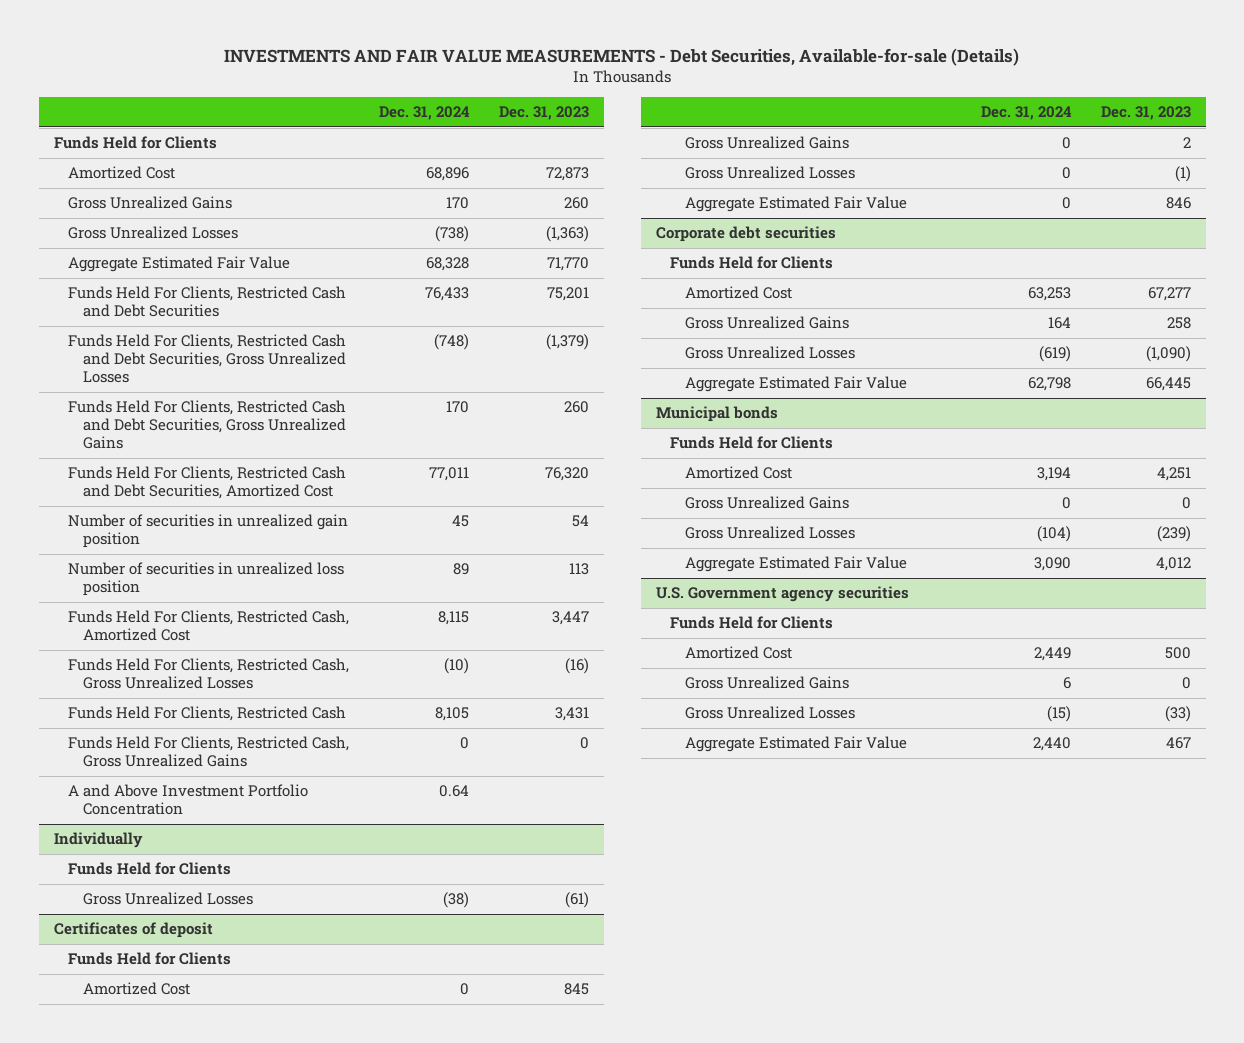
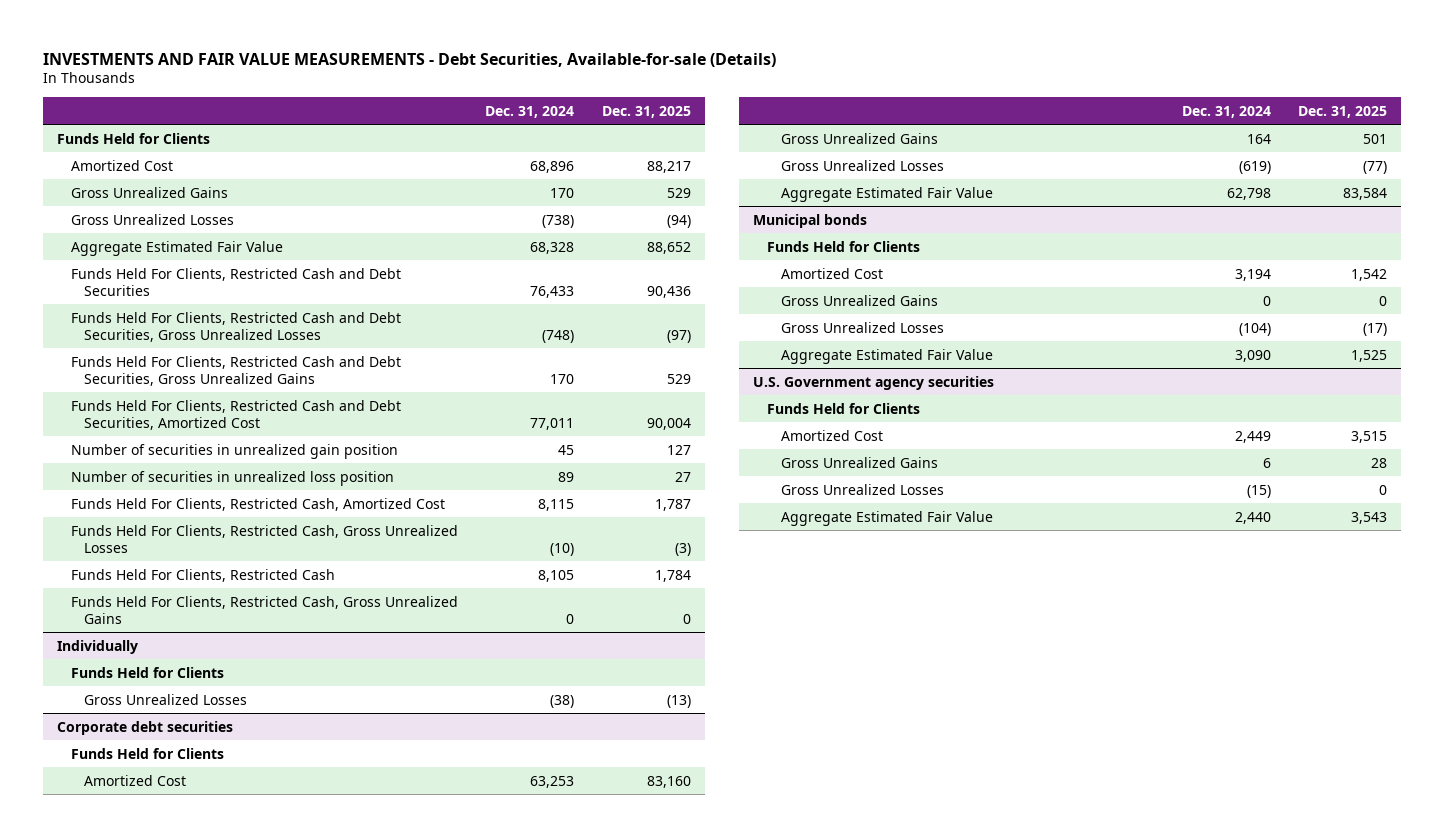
- | Dec. 31, 2024 | Dec. 31, 2023
+ | Dec. 31, 2024 | Dec. 31, 2025
- A and Above Investment Portfolio Concentration | 0.64 |
- Certificates of deposit
- Funds Held for Clients
- Amortized Cost | 0 | 845
- Gross Unrealized Gains | 0 | 2
- Gross Unrealized Losses | 0 | (1)
- Aggregate Estimated Fair Value | 0 | 846

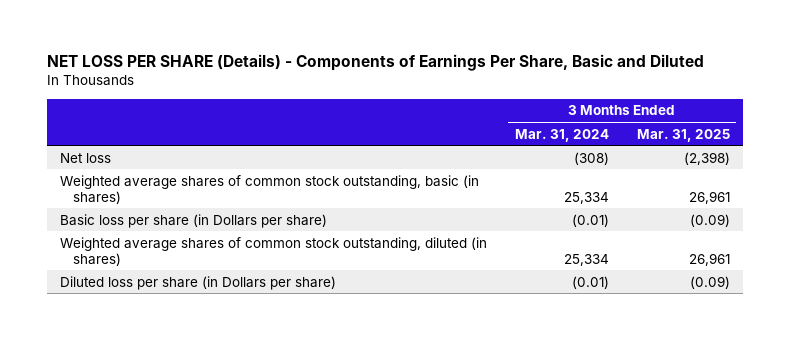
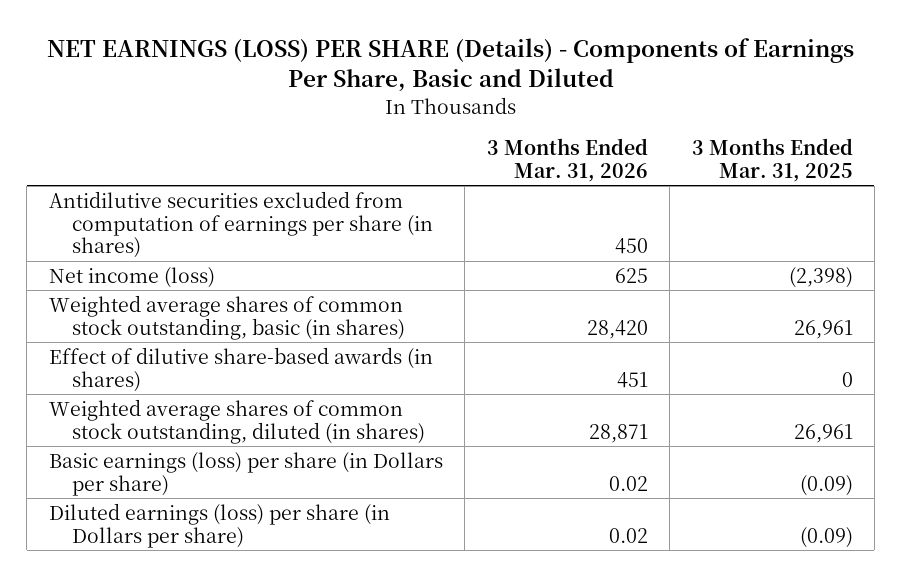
- NET LOSS PER SHARE (Details) - Components of Earnings Per Share, Basic and Diluted
+ NET EARNINGS (LOSS) PER SHARE (Details) - Components of Earnings Per Share, Basic and Diluted
- | 3 Months Ended Mar. 31, 2024 | 3 Months Ended Mar. 31, 2025
+ | 3 Months Ended Mar. 31, 2026 | 3 Months Ended Mar. 31, 2025
- Net loss | (308) | (2,398)
+ Antidilutive securities excluded from computation of earnings per share (in shares) | 450 |
+ Net income (loss) | 625 | (2,398)
- Basic loss per share (in Dollars per share) | (0.01) | (0.09)
+ Effect of dilutive share-based awards (in shares) | 451 | 0
- Diluted loss per share (in Dollars per share) | (0.01) | (0.09)
+ Basic earnings (loss) per share (in Dollars per share) | 0.02 | (0.09)
+ Diluted earnings (loss) per share (in Dollars per share) | 0.02 | (0.09)

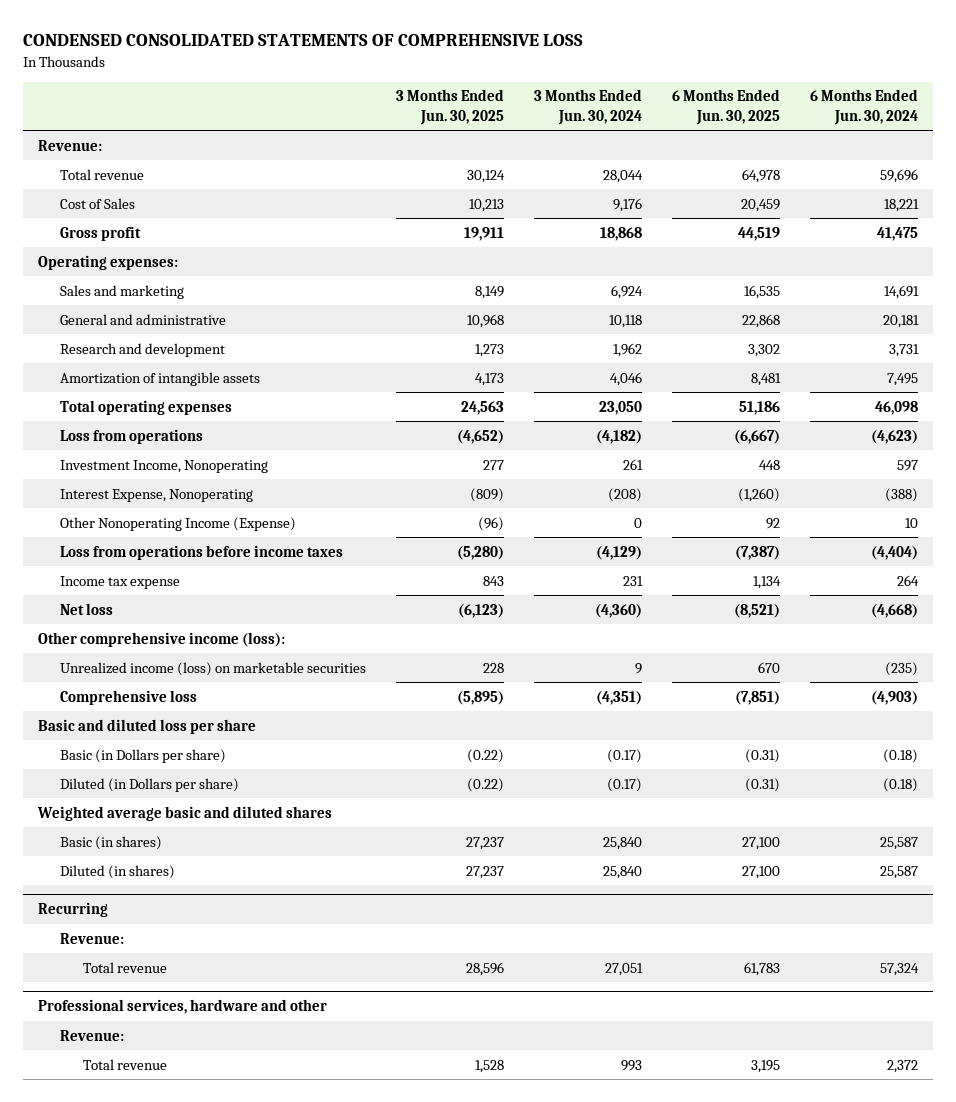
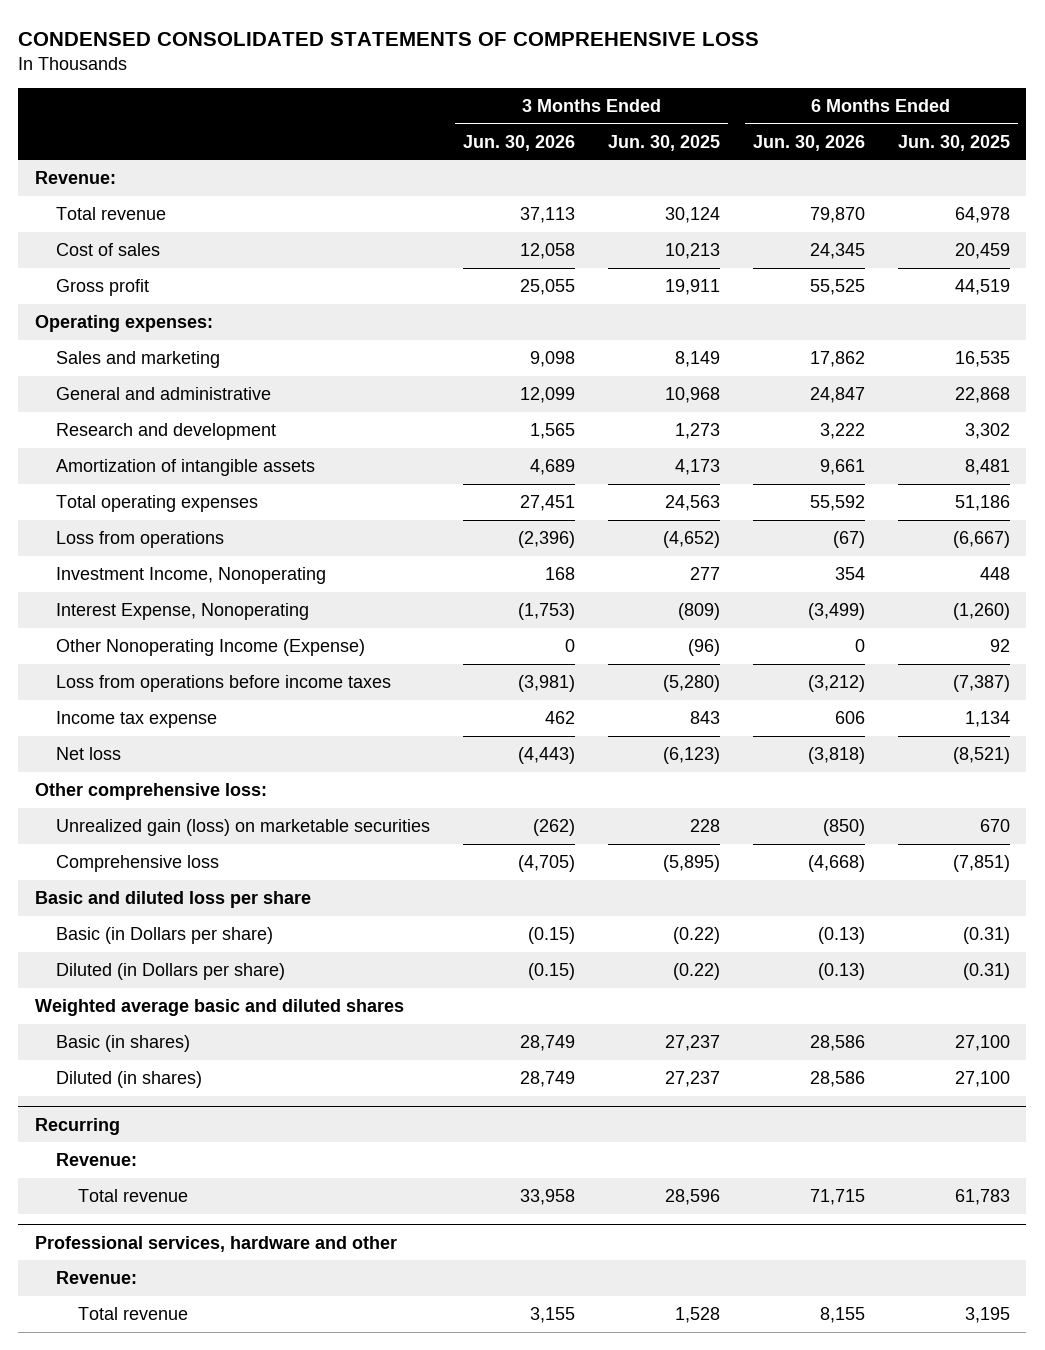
- | 3 Months Ended Jun. 30, 2025 | 3 Months Ended Jun. 30, 2024 | 6 Months Ended Jun. 30, 2025 | 6 Months Ended Jun. 30, 2024
+ | 3 Months Ended Jun. 30, 2026 | 3 Months Ended Jun. 30, 2025 | 6 Months Ended Jun. 30, 2026 | 6 Months Ended Jun. 30, 2025
- Cost of Sales | 10,213 | 9,176 | 20,459 | 18,221
+ Cost of sales | 12,058 | 10,213 | 24,345 | 20,459
- Other comprehensive income (loss):
- Unrealized income (loss) on marketable securities | 228 | 9 | 670 | (235)
+ Other comprehensive loss:
+ Unrealized gain (loss) on marketable securities | (262) | 228 | (850) | 670

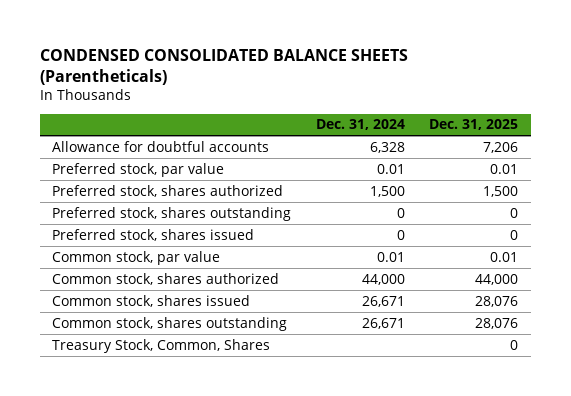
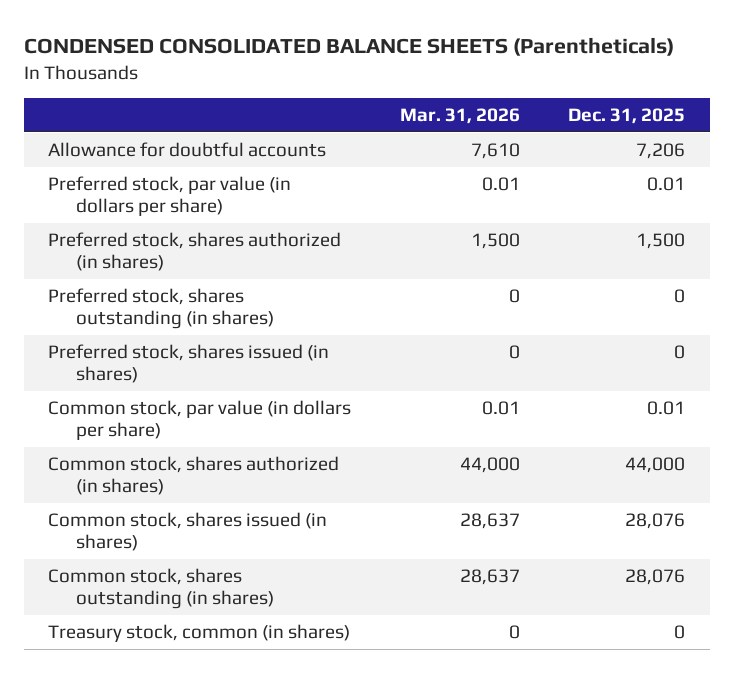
- | Dec. 31, 2024 | Dec. 31, 2025
+ | Mar. 31, 2026 | Dec. 31, 2025
- Preferred stock, par value | 0.01 | 0.01
- Preferred stock, shares authorized | 1,500 | 1,500
- Preferred stock, shares outstanding | 0 | 0
- Preferred stock, shares issued | 0 | 0
- Common stock, par value | 0.01 | 0.01
- Common stock, shares authorized | 44,000 | 44,000
- Common stock, shares issued | 26,671 | 28,076
- Common stock, shares outstanding | 26,671 | 28,076
- Treasury Stock, Common, Shares | | 0
+ Preferred stock, par value (in dollars per share) | 0.01 | 0.01
+ Preferred stock, shares authorized (in shares) | 1,500 | 1,500
+ Preferred stock, shares outstanding (in shares) | 0 | 0
+ Preferred stock, shares issued (in shares) | 0 | 0
+ Common stock, par value (in dollars per share) | 0.01 | 0.01
+ Common stock, shares authorized (in shares) | 44,000 | 44,000
+ Common stock, shares issued (in shares) | 28,637 | 28,076
+ Common stock, shares outstanding (in shares) | 28,637 | 28,076
+ Treasury stock, common (in shares) | 0 | 0

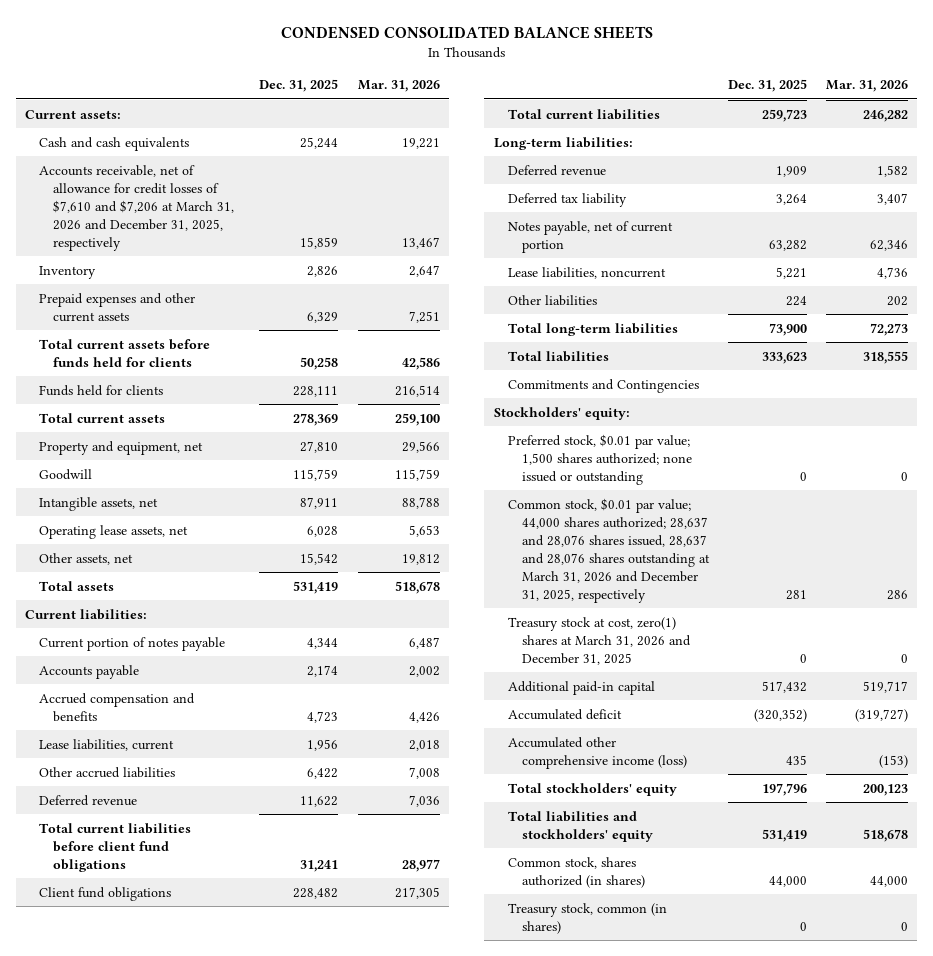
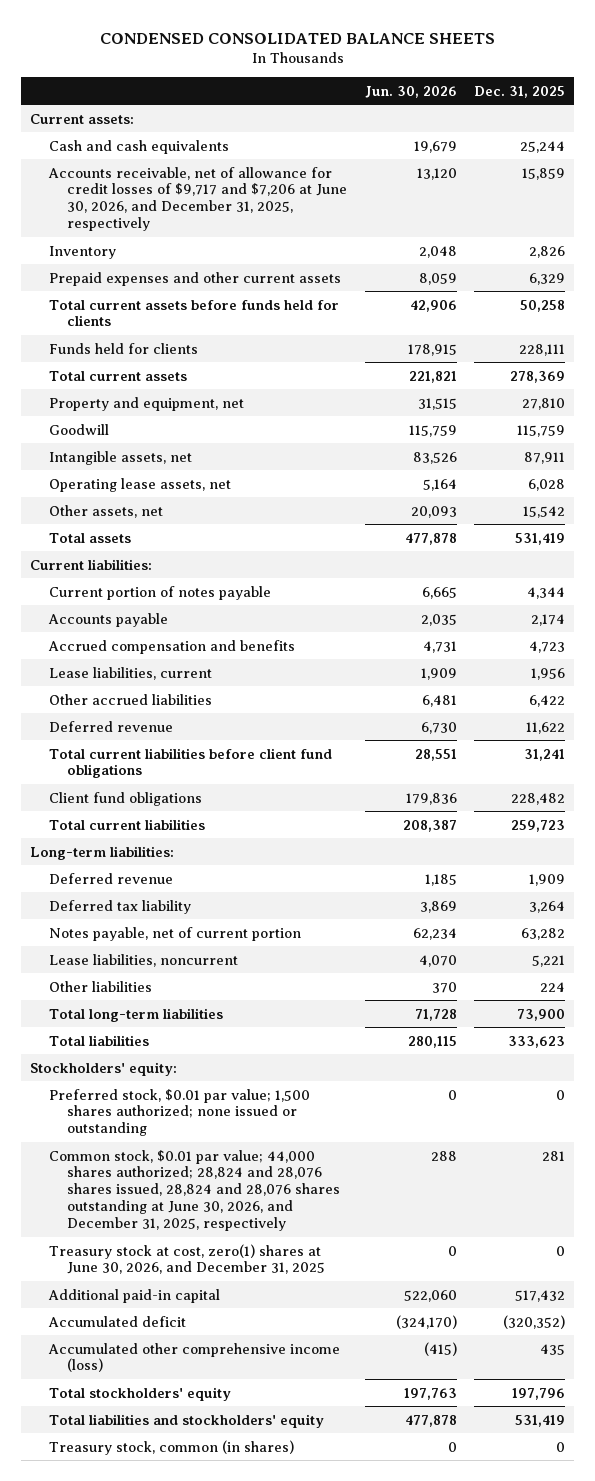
- | Dec. 31, 2025 | Mar. 31, 2026
+ | Jun. 30, 2026 | Dec. 31, 2025
- Accounts receivable, net of allowance for credit losses of $7,610 and $7,206 at March 31, 2026 and December 31, 2025, respectively | 15,859 | 13,467
+ Accounts receivable, net of allowance for credit losses of $9,717 and $7,206 at June 30, 2026, and December 31, 2025, respectively | 13,120 | 15,859
- Commitments and Contingencies
- Common stock, $0.01 par value; 44,000 shares authorized; 28,637 and 28,076 shares issued, 28,637 and 28,076 shares outstanding at March 31, 2026 and December 31, 2025, respectively | 281 | 286
- Treasury stock at cost, zero(1) shares at March 31, 2026 and December 31, 2025 | 0 | 0
+ Common stock, $0.01 par value; 44,000 shares authorized; 28,824 and 28,076 shares issued, 28,824 and 28,076 shares outstanding at June 30, 2026, and December 31, 2025, respectively | 288 | 281
+ Treasury stock at cost, zero(1) shares at June 30, 2026, and December 31, 2025 | 0 | 0
- Common stock, shares authorized (in shares) | 44,000 | 44,000

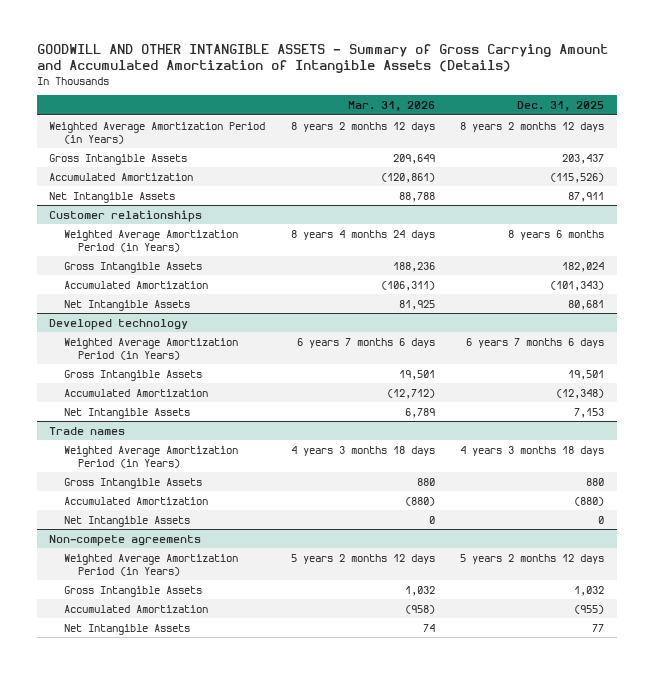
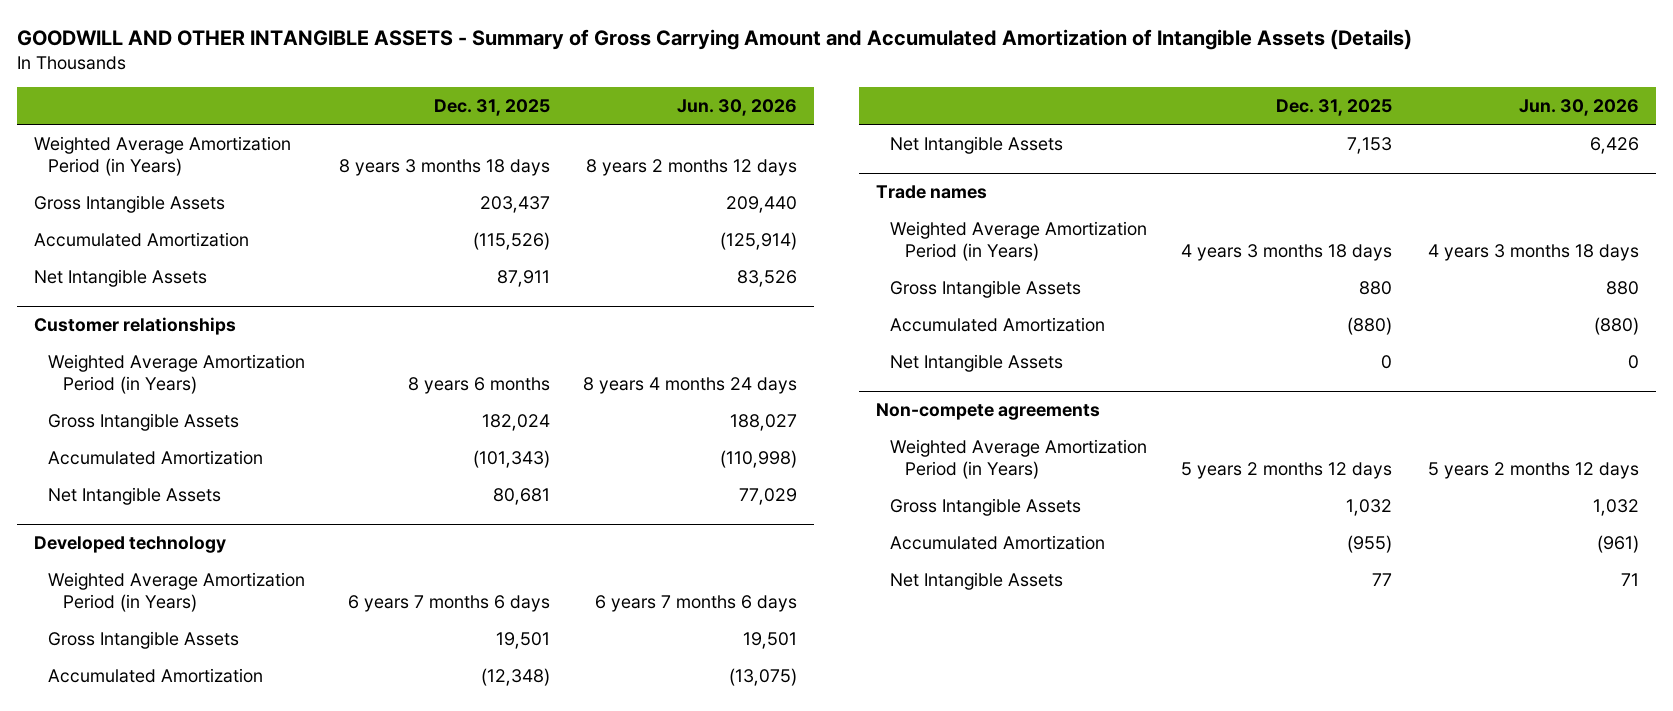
- | Mar. 31, 2026 | Dec. 31, 2025
+ | Dec. 31, 2025 | Jun. 30, 2026
- Weighted Average Amortization Period (in Years) | 8 years 2 months 12 days | 8 years 2 months 12 days
+ Weighted Average Amortization Period (in Years) | 8 years 3 months 18 days | 8 years 2 months 12 days

